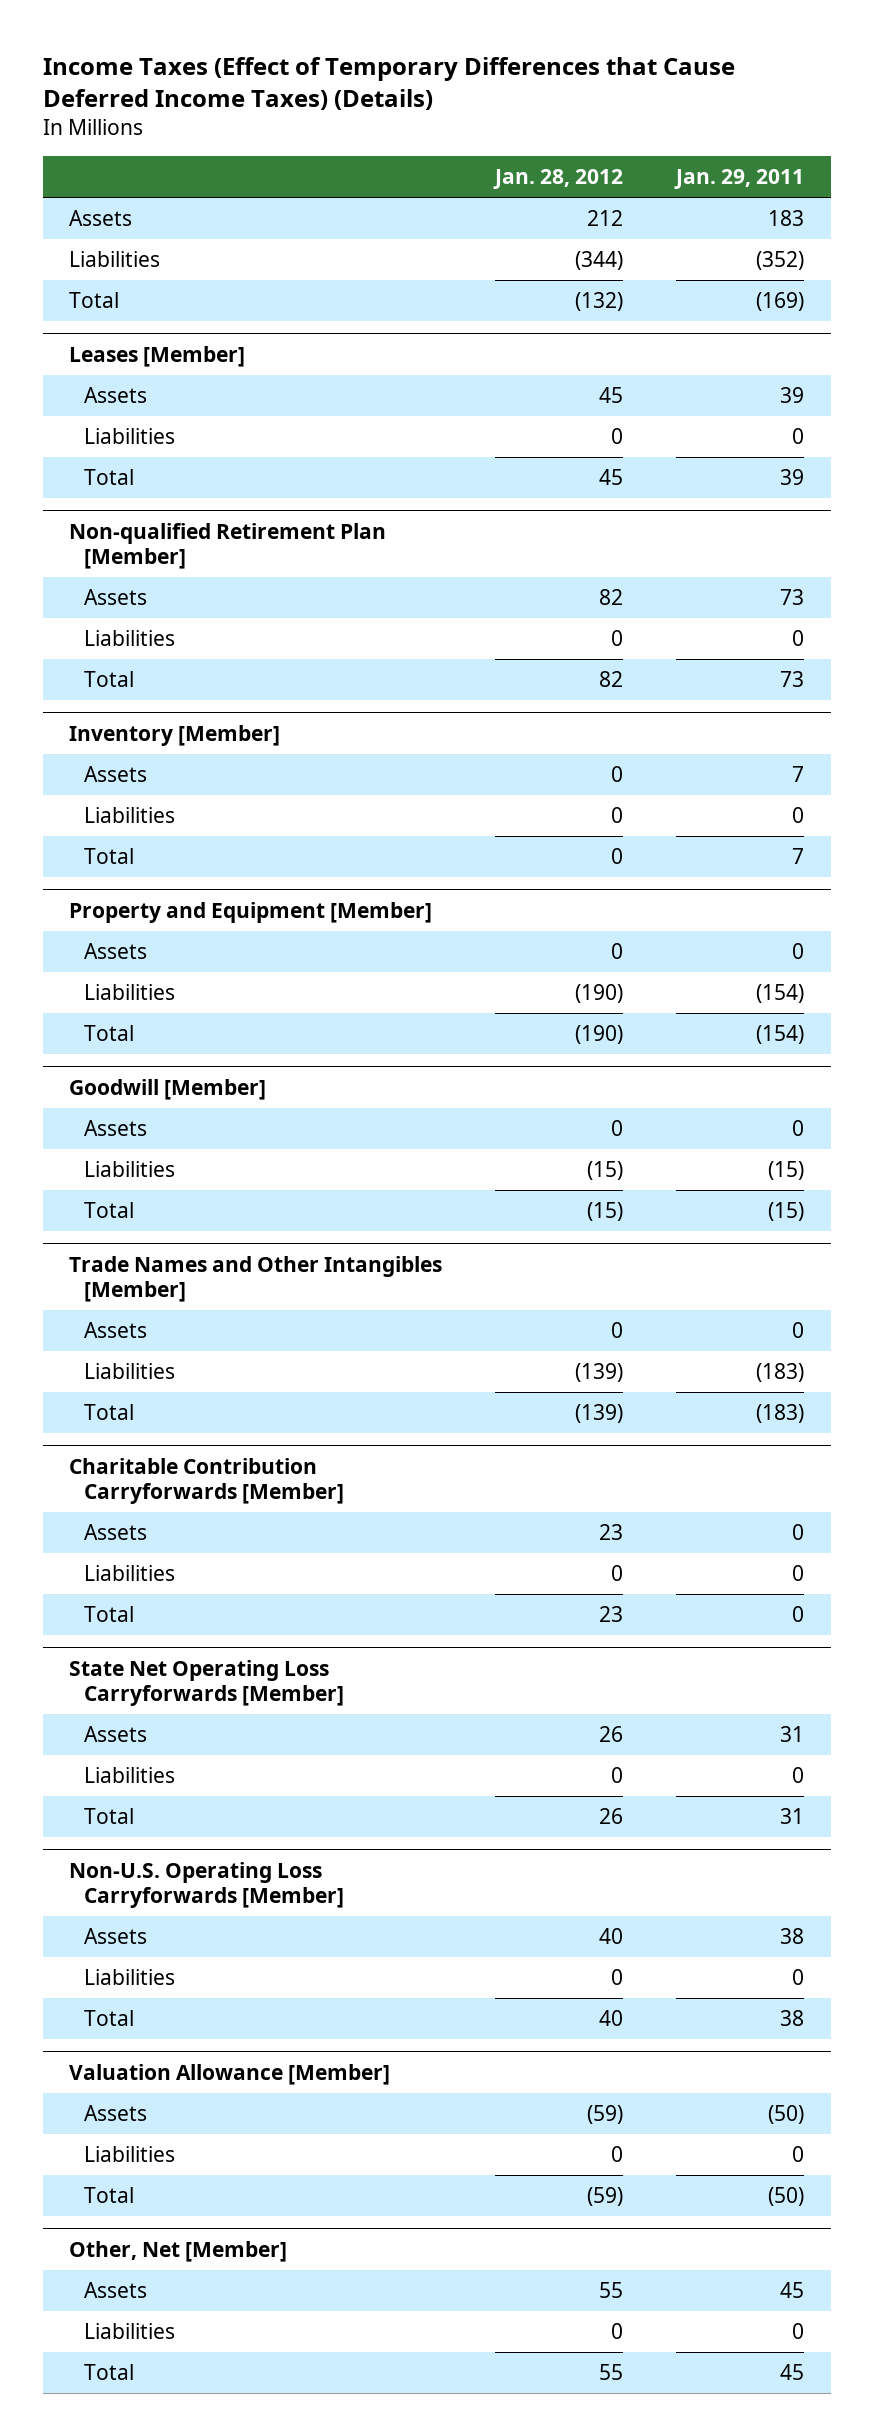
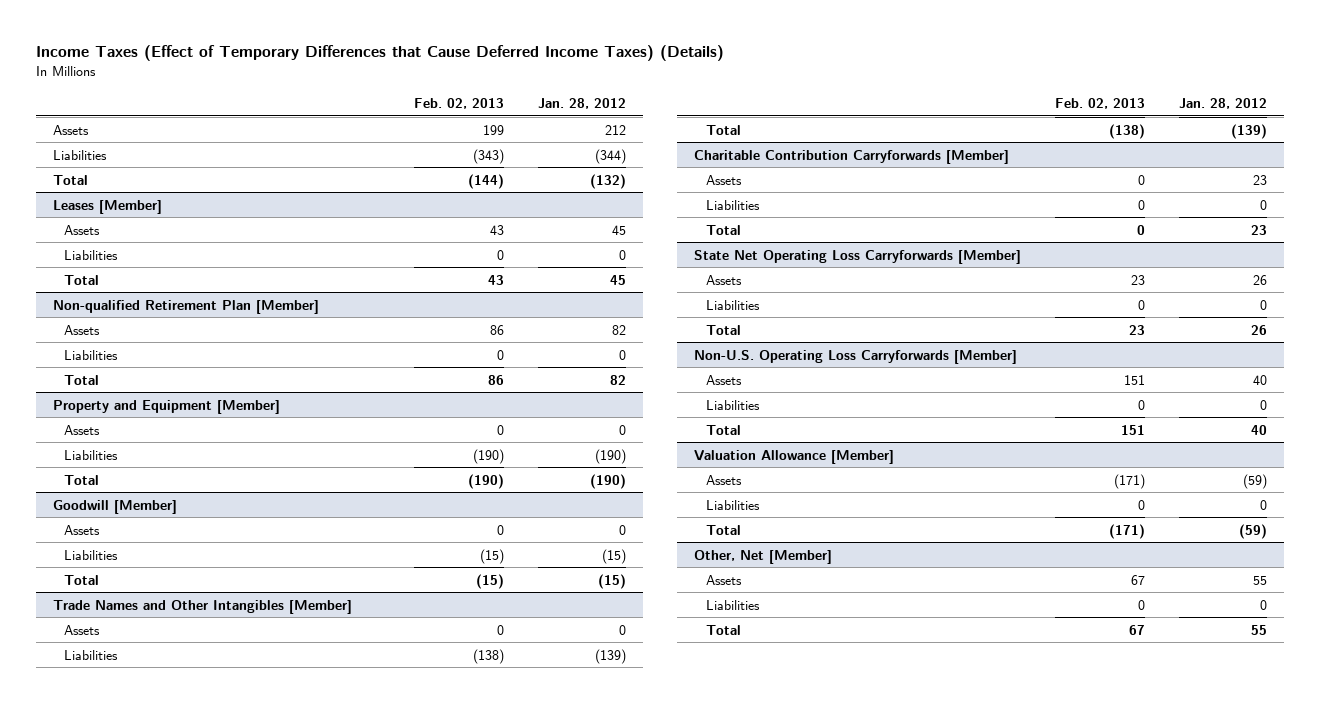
- | Jan. 28, 2012 | Jan. 29, 2011
+ | Feb. 02, 2013 | Jan. 28, 2012
- Inventory [Member]
- Assets | 0 | 7
- Liabilities | 0 | 0
- Total | 0 | 7

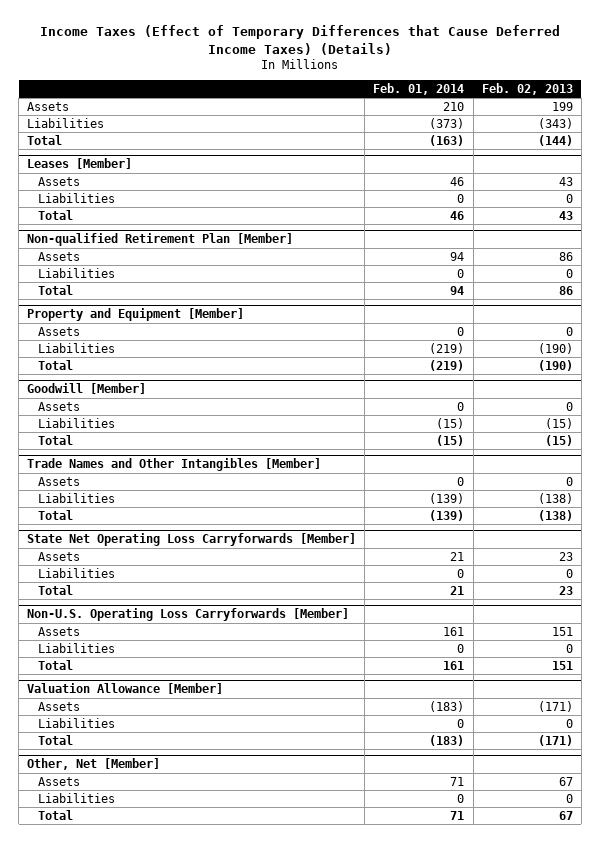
- | Feb. 02, 2013 | Jan. 28, 2012
+ | Feb. 01, 2014 | Feb. 02, 2013
- Charitable Contribution Carryforwards [Member]
- Assets | 0 | 23
- Liabilities | 0 | 0
- Total | 0 | 23

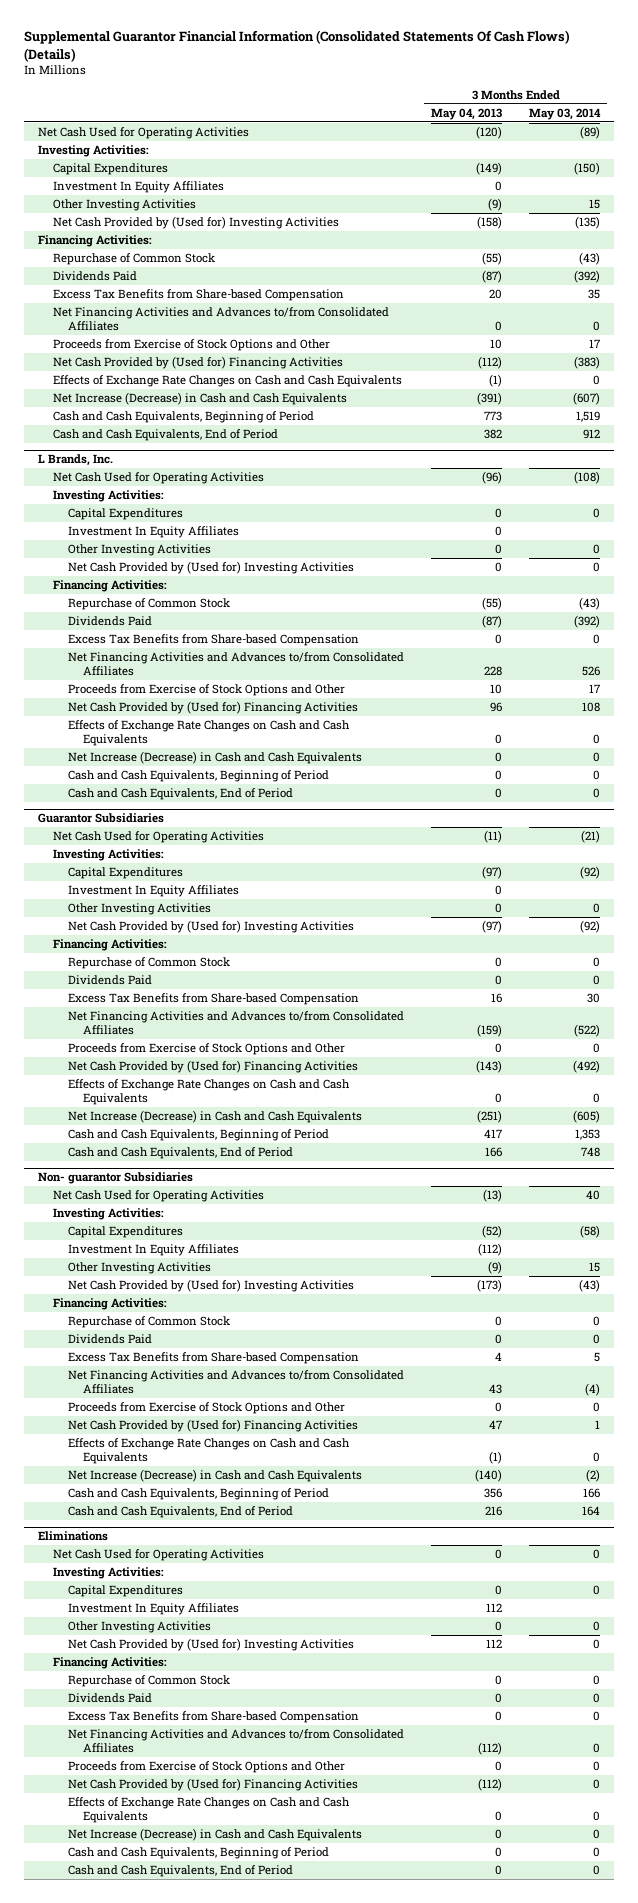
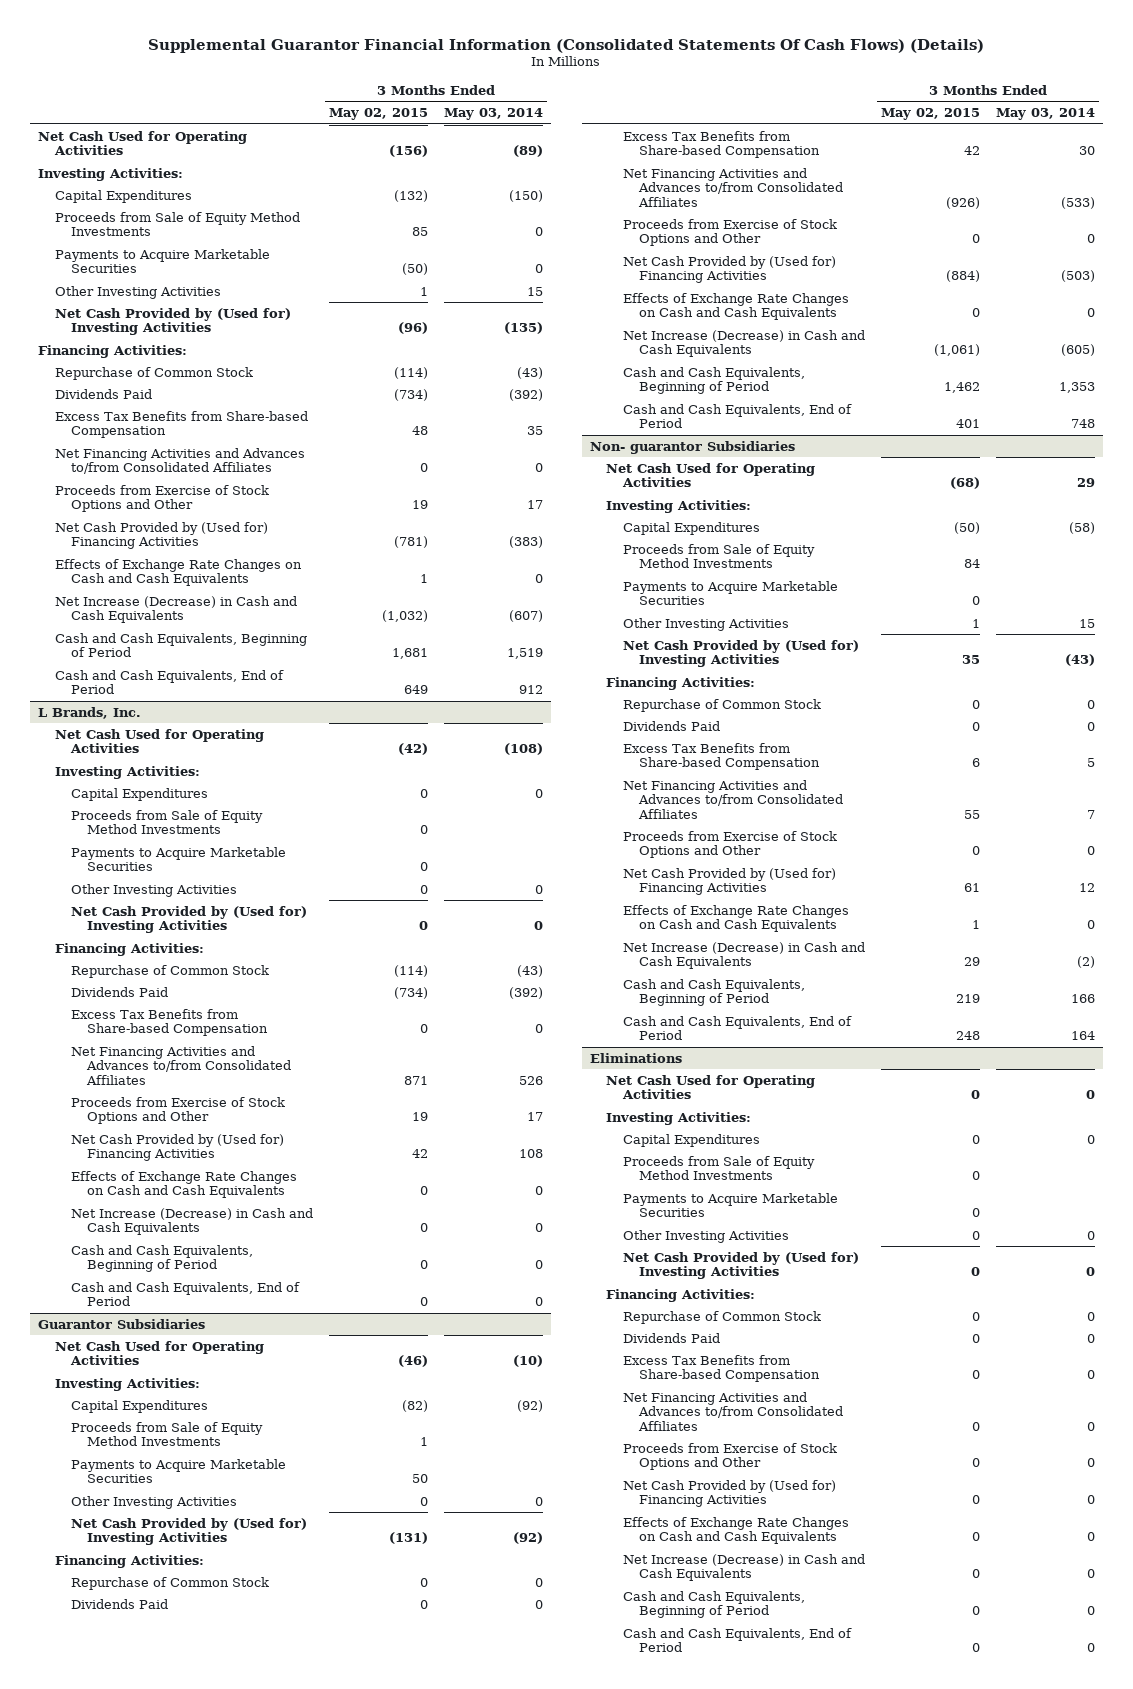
- | 3 Months Ended May 04, 2013 | 3 Months Ended May 03, 2014
+ | 3 Months Ended May 02, 2015 | 3 Months Ended May 03, 2014
- Investment In Equity Affiliates | 0 |
+ Proceeds from Sale of Equity Method Investments | 85 | 0
+ Payments to Acquire Marketable Securities | (50) | 0
@ L Brands, Inc.
- Investment In Equity Affiliates | 0 |
+ Proceeds from Sale of Equity Method Investments | 0 |
+ Payments to Acquire Marketable Securities | 0 |
@ Guarantor Subsidiaries
- Net Cash Used for Operating Activities | (11) | (21)
+ Net Cash Used for Operating Activities | (46) | (10)
- Investment In Equity Affiliates | 0 |
+ Proceeds from Sale of Equity Method Investments | 1 |
+ Payments to Acquire Marketable Securities | 50 |
- Net Financing Activities and Advances to/from Consolidated Affiliates | (159) | (522)
+ Net Financing Activities and Advances to/from Consolidated Affiliates | (926) | (533)
- Net Cash Provided by (Used for) Financing Activities | (143) | (492)
+ Net Cash Provided by (Used for) Financing Activities | (884) | (503)
@ Non- guarantor Subsidiaries
- Net Cash Used for Operating Activities | (13) | 40
+ Net Cash Used for Operating Activities | (68) | 29
- Investment In Equity Affiliates | (112) |
+ Proceeds from Sale of Equity Method Investments | 84 |
+ Payments to Acquire Marketable Securities | 0 |
- Net Financing Activities and Advances to/from Consolidated Affiliates | 43 | (4)
+ Net Financing Activities and Advances to/from Consolidated Affiliates | 55 | 7
- Net Cash Provided by (Used for) Financing Activities | 47 | 1
+ Net Cash Provided by (Used for) Financing Activities | 61 | 12
@ Eliminations
- Investment In Equity Affiliates | 112 |
+ Proceeds from Sale of Equity Method Investments | 0 |
+ Payments to Acquire Marketable Securities | 0 |

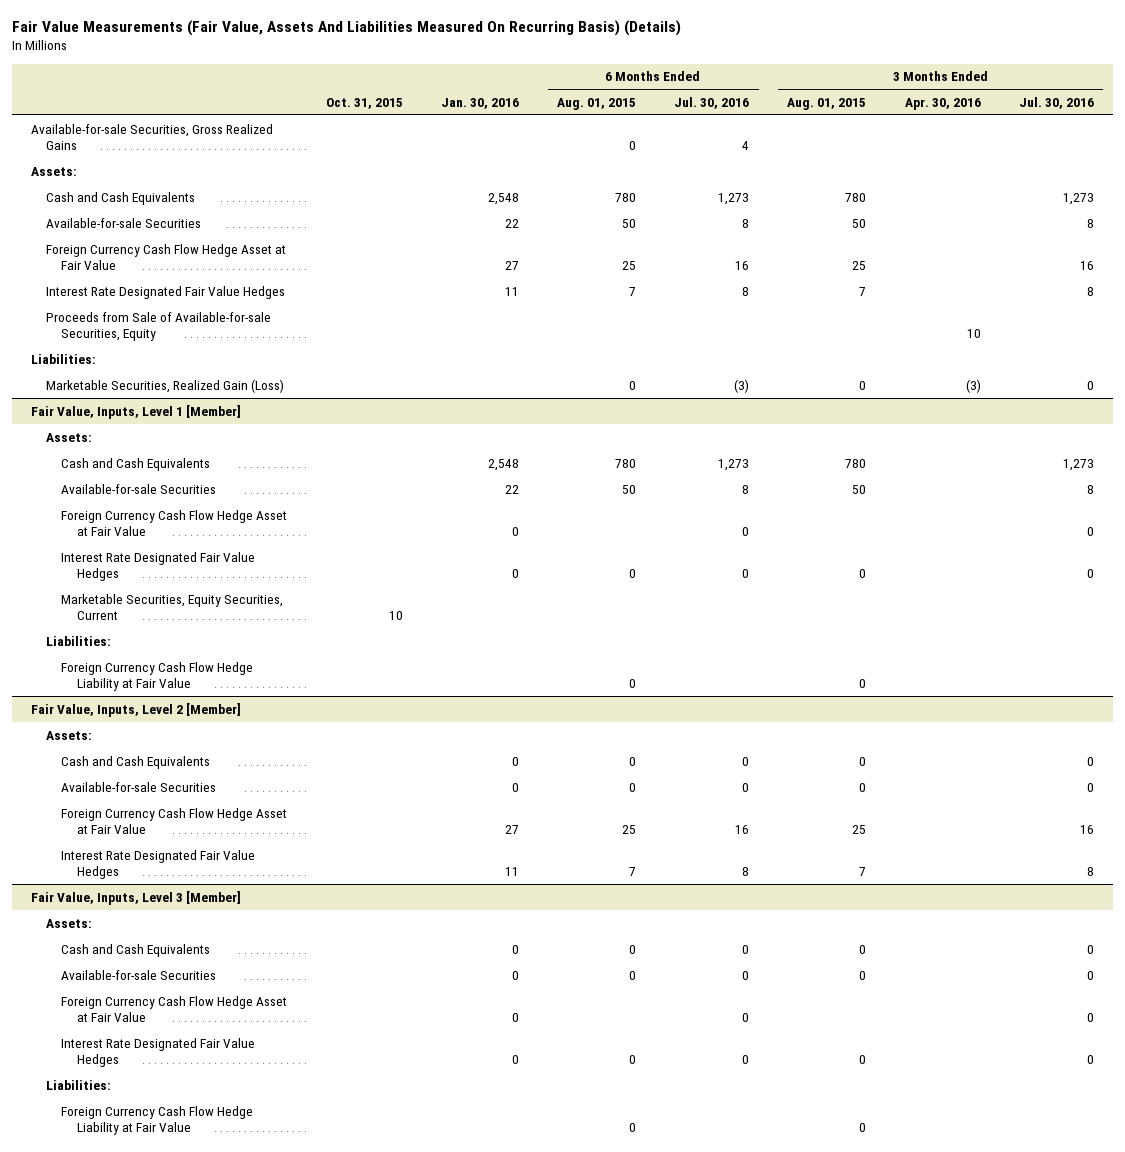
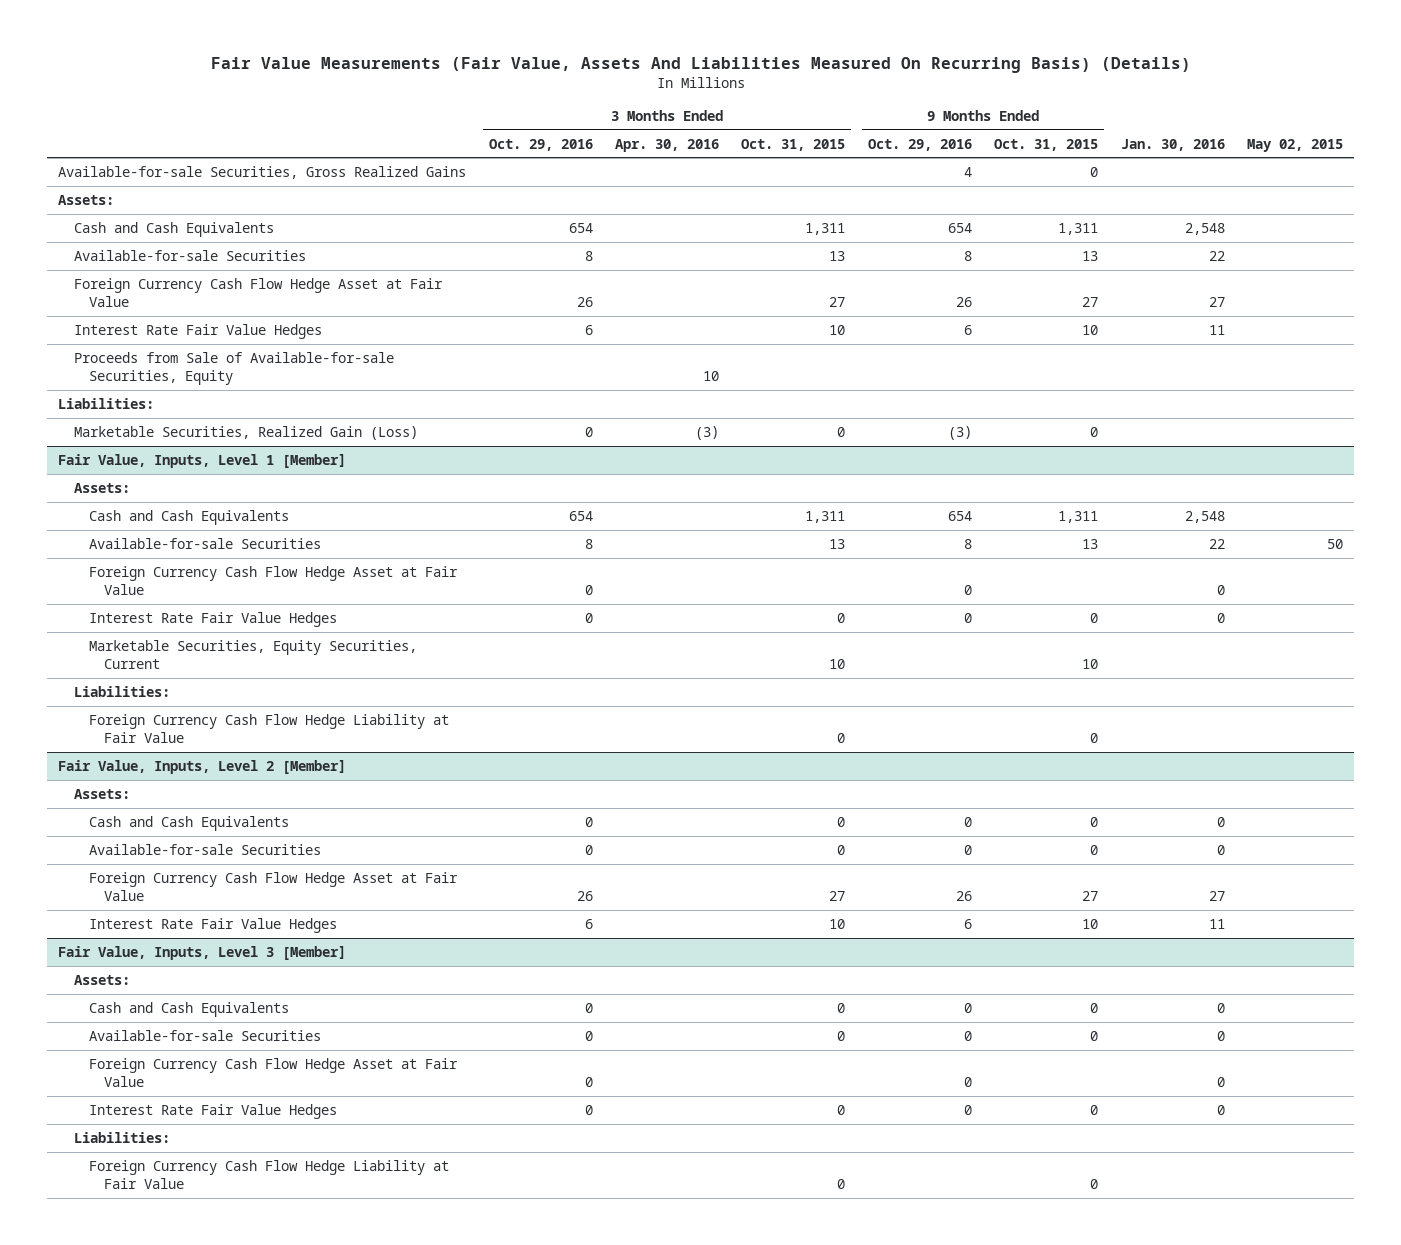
- | Oct. 31, 2015 | Jan. 30, 2016 | 6 Months Ended Aug. 01, 2015 | 6 Months Ended Jul. 30, 2016 | 3 Months Ended Aug. 01, 2015 | 3 Months Ended Apr. 30, 2016 | 3 Months Ended Jul. 30, 2016
+ | 3 Months Ended Oct. 29, 2016 | 3 Months Ended Apr. 30, 2016 | 3 Months Ended Oct. 31, 2015 | 9 Months Ended Oct. 29, 2016 | 9 Months Ended Oct. 31, 2015 | Jan. 30, 2016 | May 02, 2015
- Interest Rate Designated Fair Value Hedges | | 11 | 7 | 8 | 7 | | 8
+ Interest Rate Fair Value Hedges | 6 | | 10 | 6 | 10 | 11 |
@ Fair Value, Inputs, Level 1 [Member]
- Interest Rate Designated Fair Value Hedges | | 0 | 0 | 0 | 0 | | 0
+ Interest Rate Fair Value Hedges | 0 | | 0 | 0 | 0 | 0 |
@ Fair Value, Inputs, Level 2 [Member]
- Interest Rate Designated Fair Value Hedges | | 11 | 7 | 8 | 7 | | 8
+ Interest Rate Fair Value Hedges | 6 | | 10 | 6 | 10 | 11 |
@ Fair Value, Inputs, Level 3 [Member]
- Interest Rate Designated Fair Value Hedges | | 0 | 0 | 0 | 0 | | 0
+ Interest Rate Fair Value Hedges | 0 | | 0 | 0 | 0 | 0 |

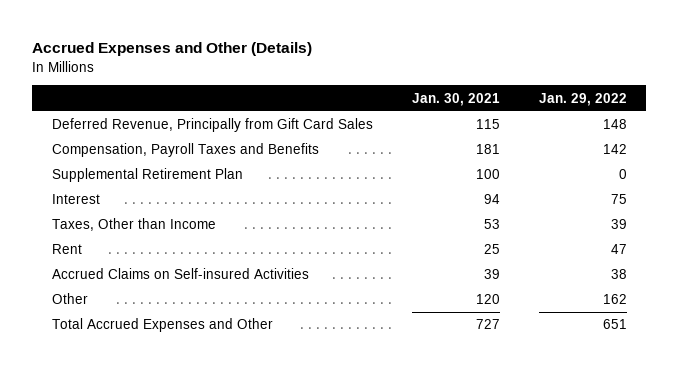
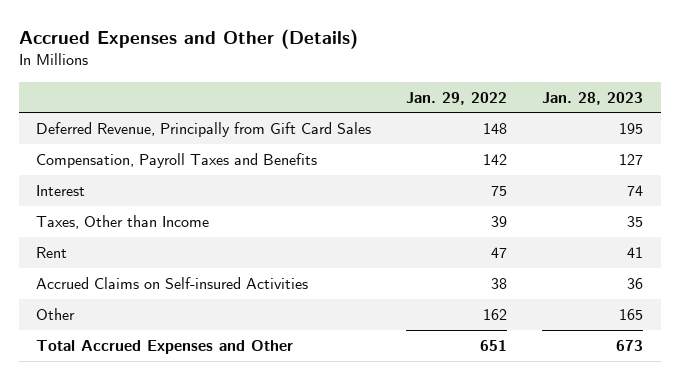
- | Jan. 30, 2021 | Jan. 29, 2022
+ | Jan. 29, 2022 | Jan. 28, 2023
- Supplemental Retirement Plan | 100 | 0

